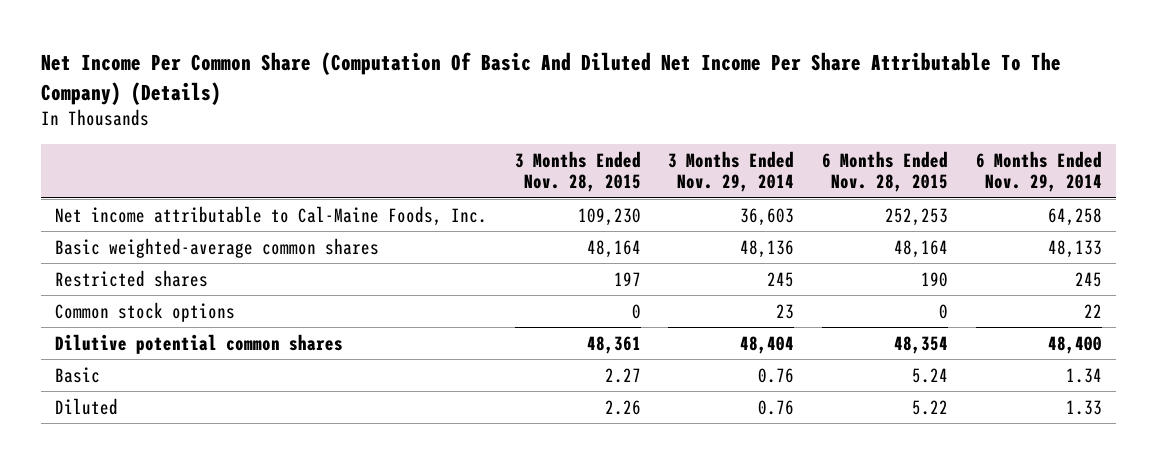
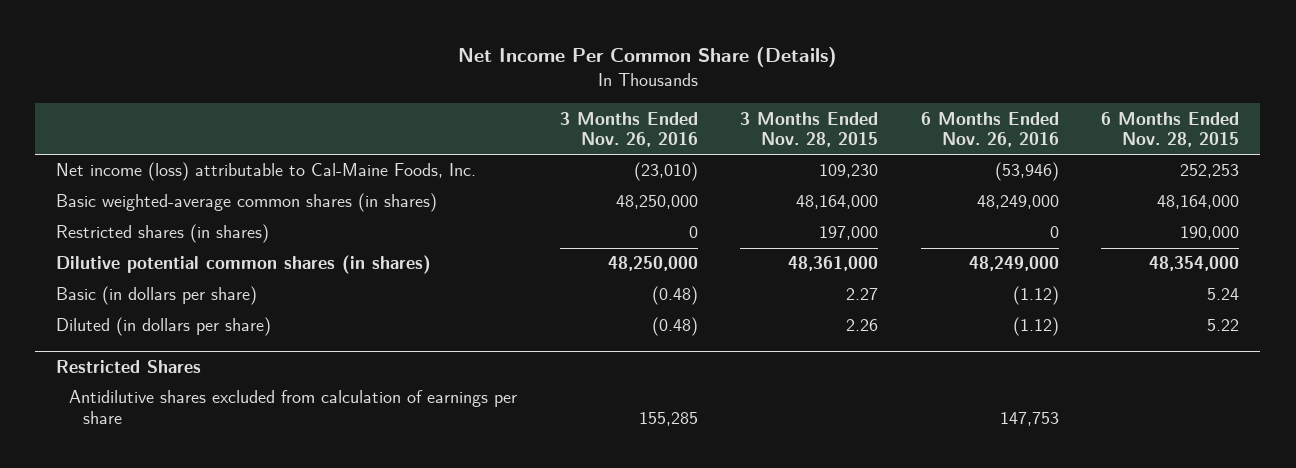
- Net Income Per Common Share (Computation Of Basic And Diluted Net Income Per Share Attributable To The Company) (Details)
+ Net Income Per Common Share (Details)
- | 3 Months Ended Nov. 28, 2015 | 3 Months Ended Nov. 29, 2014 | 6 Months Ended Nov. 28, 2015 | 6 Months Ended Nov. 29, 2014
+ | 3 Months Ended Nov. 26, 2016 | 3 Months Ended Nov. 28, 2015 | 6 Months Ended Nov. 26, 2016 | 6 Months Ended Nov. 28, 2015
- Net income attributable to Cal-Maine Foods, Inc. | 109,230 | 36,603 | 252,253 | 64,258
- Basic weighted-average common shares | 48,164 | 48,136 | 48,164 | 48,133
- Restricted shares | 197 | 245 | 190 | 245
- Common stock options | 0 | 23 | 0 | 22
- Dilutive potential common shares | 48,361 | 48,404 | 48,354 | 48,400
- Basic | 2.27 | 0.76 | 5.24 | 1.34
- Diluted | 2.26 | 0.76 | 5.22 | 1.33
+ Net income (loss) attributable to Cal-Maine Foods, Inc. | (23,010) | 109,230 | (53,946) | 252,253
+ Basic weighted-average common shares (in shares) | 48,250,000 | 48,164,000 | 48,249,000 | 48,164,000
+ Restricted shares (in shares) | 0 | 197,000 | 0 | 190,000
+ Dilutive potential common shares (in shares) | 48,250,000 | 48,361,000 | 48,249,000 | 48,354,000
+ Basic (in dollars per share) | (0.48) | 2.27 | (1.12) | 5.24
+ Diluted (in dollars per share) | (0.48) | 2.26 | (1.12) | 5.22
+ Restricted Shares
+ Antidilutive shares excluded from calculation of earnings per share | 155,285 | | 147,753 |

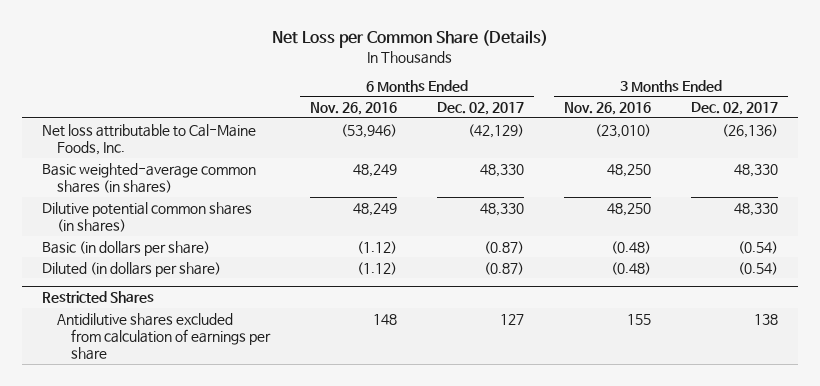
- Net Income Per Common Share (Details)
+ Net Loss per Common Share (Details)
- | 3 Months Ended Nov. 26, 2016 | 3 Months Ended Nov. 28, 2015 | 6 Months Ended Nov. 26, 2016 | 6 Months Ended Nov. 28, 2015
+ | 6 Months Ended Nov. 26, 2016 | 6 Months Ended Dec. 02, 2017 | 3 Months Ended Nov. 26, 2016 | 3 Months Ended Dec. 02, 2017
- Net income (loss) attributable to Cal-Maine Foods, Inc. | (23,010) | 109,230 | (53,946) | 252,253
- Basic weighted-average common shares (in shares) | 48,250,000 | 48,164,000 | 48,249,000 | 48,164,000
- Restricted shares (in shares) | 0 | 197,000 | 0 | 190,000
- Dilutive potential common shares (in shares) | 48,250,000 | 48,361,000 | 48,249,000 | 48,354,000
+ Net loss attributable to Cal-Maine Foods, Inc. | (53,946) | (42,129) | (23,010) | (26,136)
+ Basic weighted-average common shares (in shares) | 48,249 | 48,330 | 48,250 | 48,330
+ Dilutive potential common shares (in shares) | 48,249 | 48,330 | 48,250 | 48,330
@ Restricted Shares
- Antidilutive shares excluded from calculation of earnings per share | 155,285 | | 147,753 |
+ Antidilutive shares excluded from calculation of earnings per share | 148 | 127 | 155 | 138

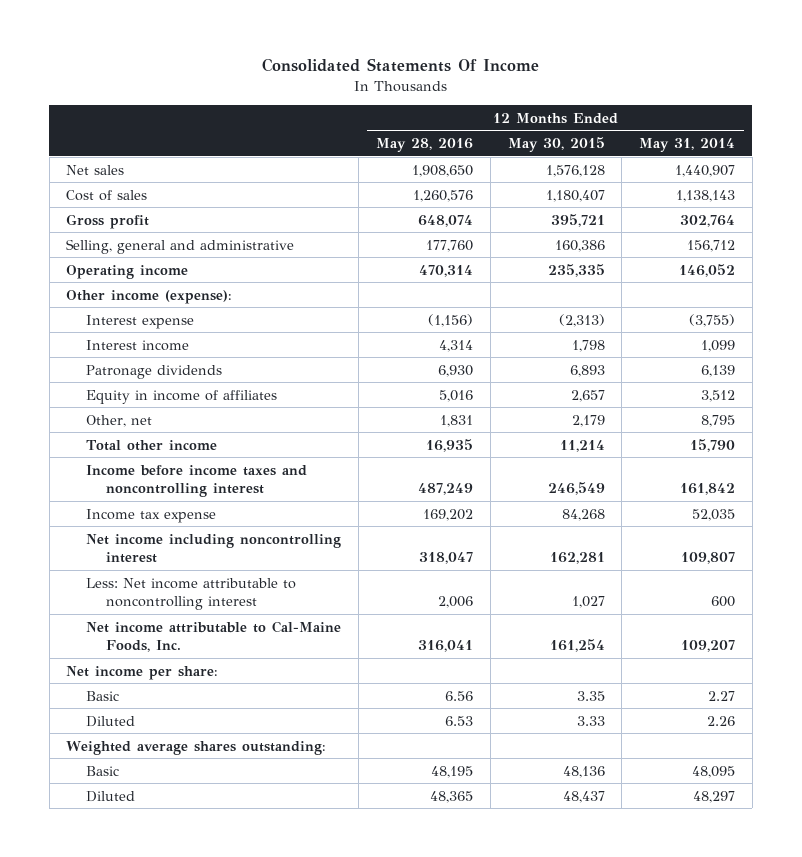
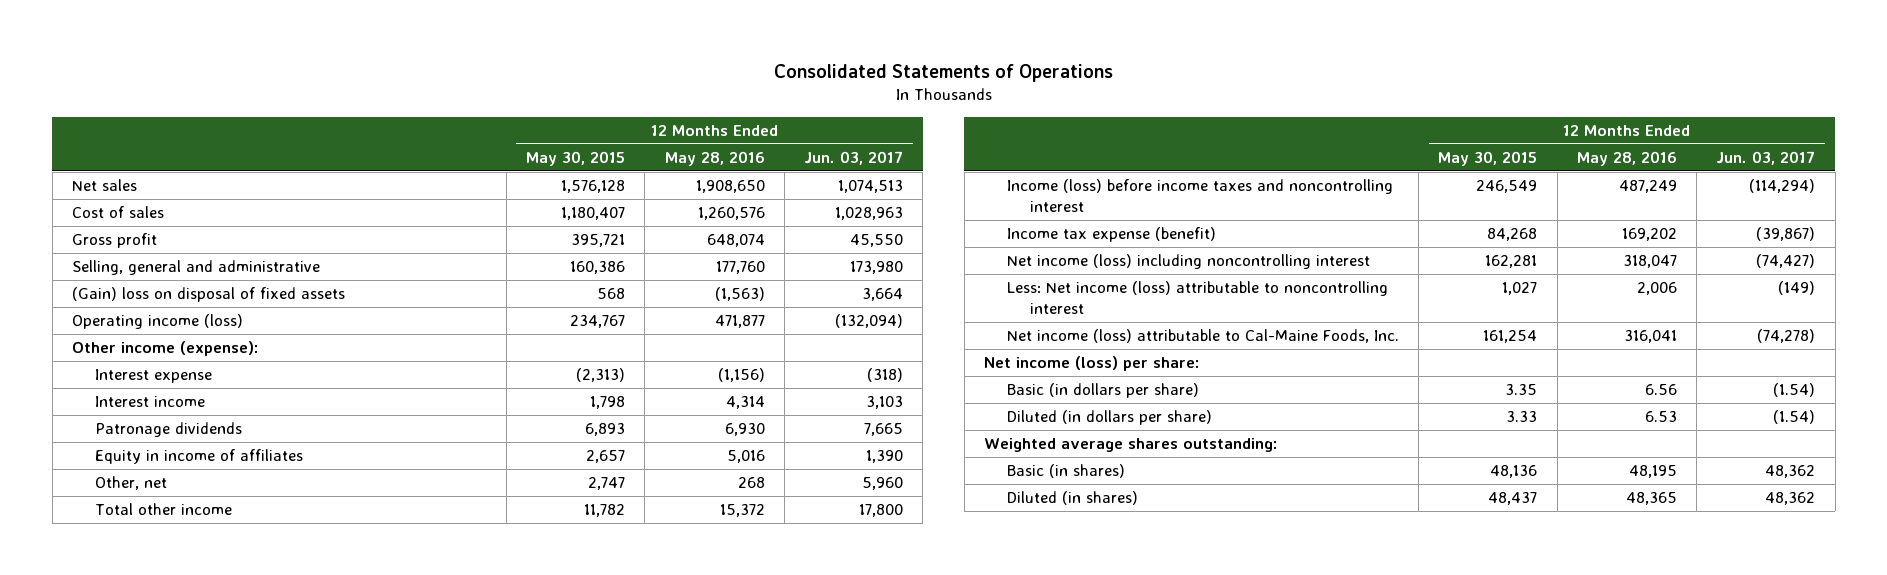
- Consolidated Statements Of Income
+ Consolidated Statements of Operations
- | 12 Months Ended May 28, 2016 | 12 Months Ended May 30, 2015 | 12 Months Ended May 31, 2014
+ | 12 Months Ended May 30, 2015 | 12 Months Ended May 28, 2016 | 12 Months Ended Jun. 03, 2017
- Operating income | 470,314 | 235,335 | 146,052
+ (Gain) loss on disposal of fixed assets | 568 | (1,563) | 3,664
+ Operating income (loss) | 234,767 | 471,877 | (132,094)
- Other, net | 1,831 | 2,179 | 8,795
- Total other income | 16,935 | 11,214 | 15,790
- Income before income taxes and noncontrolling interest | 487,249 | 246,549 | 161,842
- Income tax expense | 169,202 | 84,268 | 52,035
- Net income including noncontrolling interest | 318,047 | 162,281 | 109,807
- Less: Net income attributable to noncontrolling interest | 2,006 | 1,027 | 600
- Net income attributable to Cal-Maine Foods, Inc. | 316,041 | 161,254 | 109,207
- Net income per share:
- Basic | 6.56 | 3.35 | 2.27
- Diluted | 6.53 | 3.33 | 2.26
+ Other, net | 2,747 | 268 | 5,960
+ Total other income | 11,782 | 15,372 | 17,800
+ Income (loss) before income taxes and noncontrolling interest | 246,549 | 487,249 | (114,294)
+ Income tax expense (benefit) | 84,268 | 169,202 | (39,867)
+ Net income (loss) including noncontrolling interest | 162,281 | 318,047 | (74,427)
+ Less: Net income (loss) attributable to noncontrolling interest | 1,027 | 2,006 | (149)
+ Net income (loss) attributable to Cal-Maine Foods, Inc. | 161,254 | 316,041 | (74,278)
+ Net income (loss) per share:
+ Basic (in dollars per share) | 3.35 | 6.56 | (1.54)
+ Diluted (in dollars per share) | 3.33 | 6.53 | (1.54)
- Basic | 48,195 | 48,136 | 48,095
- Diluted | 48,365 | 48,437 | 48,297
+ Basic (in shares) | 48,136 | 48,195 | 48,362
+ Diluted (in shares) | 48,437 | 48,365 | 48,362

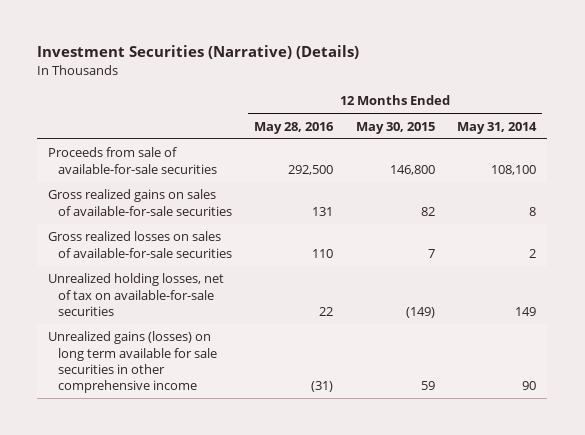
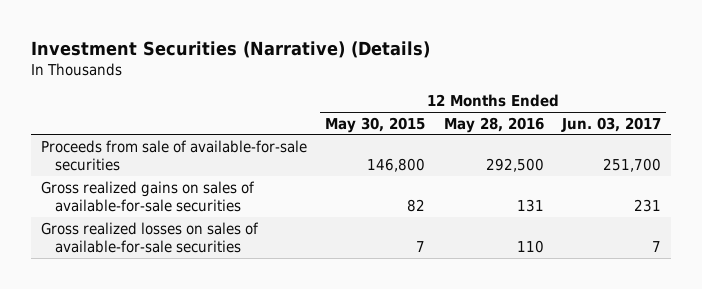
- | 12 Months Ended May 28, 2016 | 12 Months Ended May 30, 2015 | 12 Months Ended May 31, 2014
+ | 12 Months Ended May 30, 2015 | 12 Months Ended May 28, 2016 | 12 Months Ended Jun. 03, 2017
- Unrealized holding losses, net of tax on available-for-sale securities | 22 | (149) | 149
- Unrealized gains (losses) on long term available for sale securities in other comprehensive income | (31) | 59 | 90

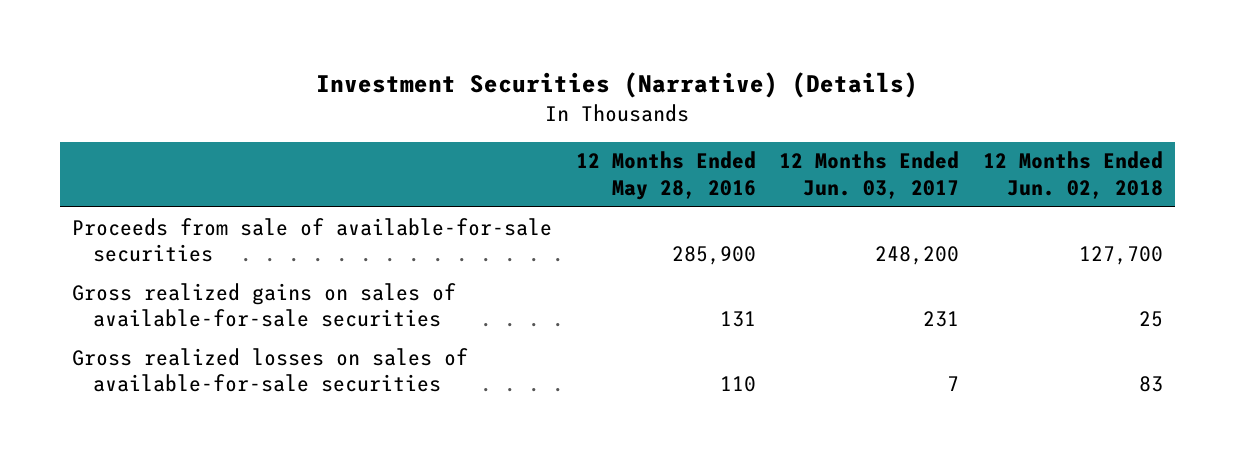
- | 12 Months Ended May 30, 2015 | 12 Months Ended May 28, 2016 | 12 Months Ended Jun. 03, 2017
+ | 12 Months Ended May 28, 2016 | 12 Months Ended Jun. 03, 2017 | 12 Months Ended Jun. 02, 2018
- Proceeds from sale of available-for-sale securities | 146,800 | 292,500 | 251,700
+ Proceeds from sale of available-for-sale securities | 285,900 | 248,200 | 127,700

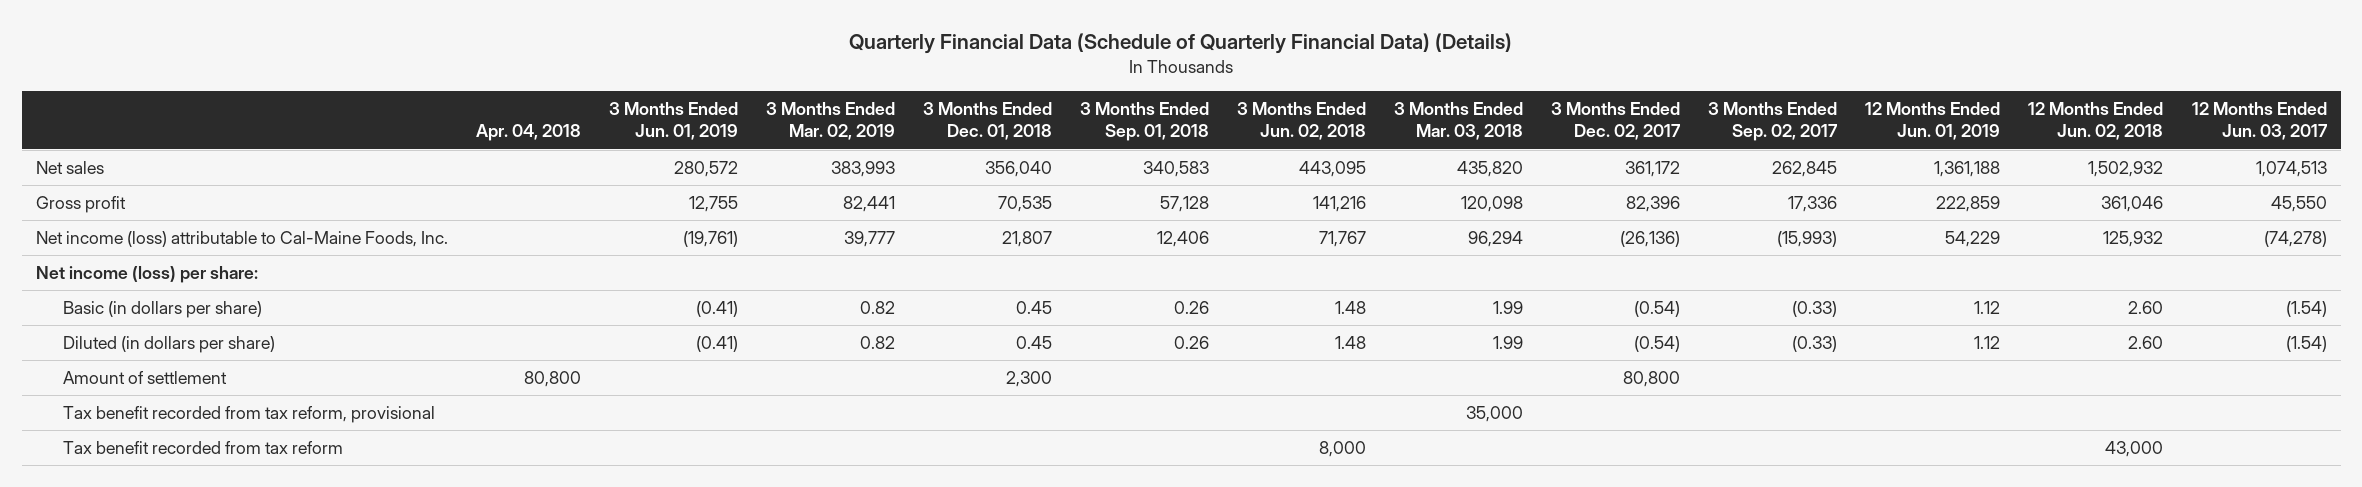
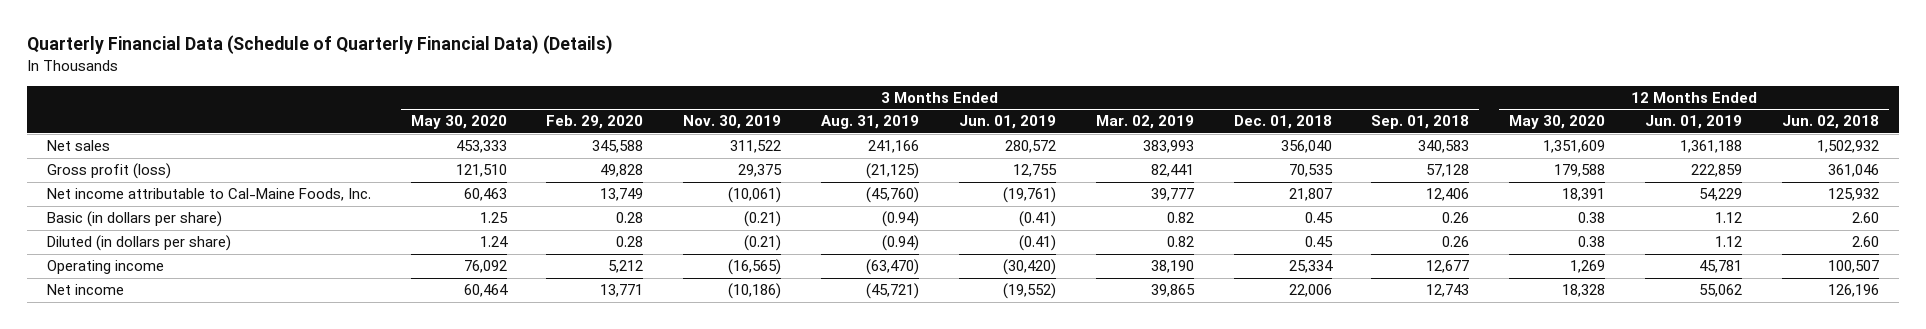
- | Apr. 04, 2018 | 3 Months Ended Jun. 01, 2019 | 3 Months Ended Mar. 02, 2019 | 3 Months Ended Dec. 01, 2018 | 3 Months Ended Sep. 01, 2018 | 3 Months Ended Jun. 02, 2018 | 3 Months Ended Mar. 03, 2018 | 3 Months Ended Dec. 02, 2017 | 3 Months Ended Sep. 02, 2017 | 12 Months Ended Jun. 01, 2019 | 12 Months Ended Jun. 02, 2018 | 12 Months Ended Jun. 03, 2017
+ | 3 Months Ended May 30, 2020 | 3 Months Ended Feb. 29, 2020 | 3 Months Ended Nov. 30, 2019 | 3 Months Ended Aug. 31, 2019 | 3 Months Ended Jun. 01, 2019 | 3 Months Ended Mar. 02, 2019 | 3 Months Ended Dec. 01, 2018 | 3 Months Ended Sep. 01, 2018 | 12 Months Ended May 30, 2020 | 12 Months Ended Jun. 01, 2019 | 12 Months Ended Jun. 02, 2018
- Gross profit | | 12,755 | 82,441 | 70,535 | 57,128 | 141,216 | 120,098 | 82,396 | 17,336 | 222,859 | 361,046 | 45,550
- Net income (loss) attributable to Cal-Maine Foods, Inc. | | (19,761) | 39,777 | 21,807 | 12,406 | 71,767 | 96,294 | (26,136) | (15,993) | 54,229 | 125,932 | (74,278)
- Net income (loss) per share:
+ Gross profit (loss) | 121,510 | 49,828 | 29,375 | (21,125) | 12,755 | 82,441 | 70,535 | 57,128 | 179,588 | 222,859 | 361,046
+ Net income attributable to Cal-Maine Foods, Inc. | 60,463 | 13,749 | (10,061) | (45,760) | (19,761) | 39,777 | 21,807 | 12,406 | 18,391 | 54,229 | 125,932
- Amount of settlement | 80,800 | | | 2,300 | | | | 80,800 | | | |
- Tax benefit recorded from tax reform, provisional | | | | | | | 35,000 | | | | |
- Tax benefit recorded from tax reform | | | | | | 8,000 | | | | | 43,000 |
+ Operating income | 76,092 | 5,212 | (16,565) | (63,470) | (30,420) | 38,190 | 25,334 | 12,677 | 1,269 | 45,781 | 100,507
+ Net income | 60,464 | 13,771 | (10,186) | (45,721) | (19,552) | 39,865 | 22,006 | 12,743 | 18,328 | 55,062 | 126,196

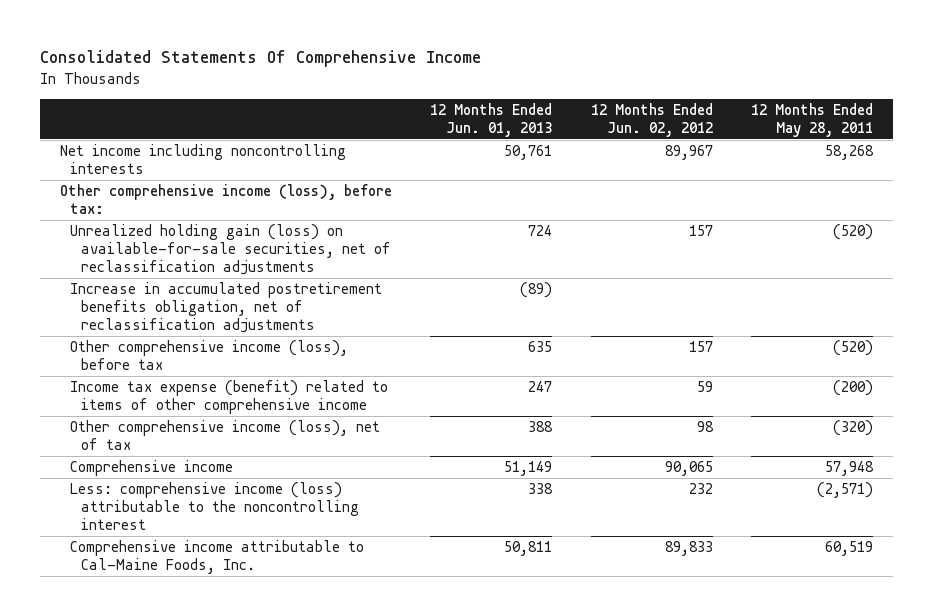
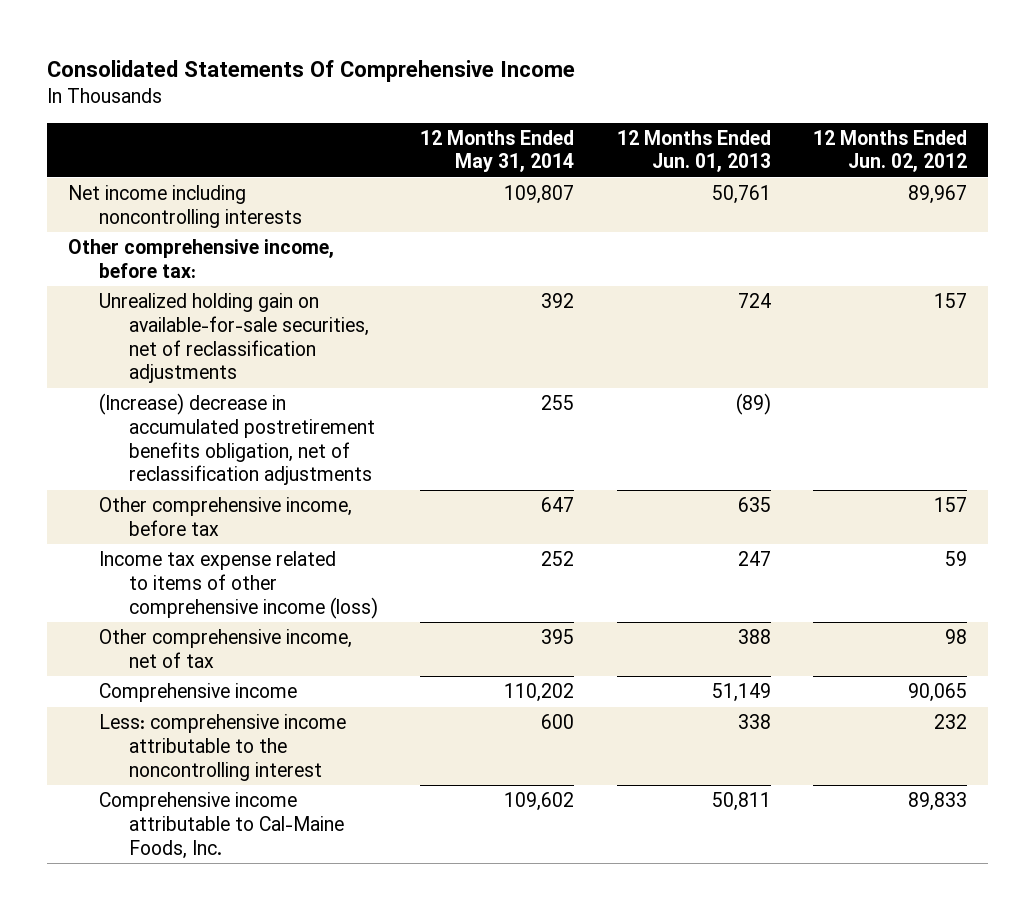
- | 12 Months Ended Jun. 01, 2013 | 12 Months Ended Jun. 02, 2012 | 12 Months Ended May 28, 2011
+ | 12 Months Ended May 31, 2014 | 12 Months Ended Jun. 01, 2013 | 12 Months Ended Jun. 02, 2012
- Other comprehensive income (loss), before tax:
- Unrealized holding gain (loss) on available-for-sale securities, net of reclassification adjustments | 724 | 157 | (520)
- Increase in accumulated postretirement benefits obligation, net of reclassification adjustments | (89) | |
- Other comprehensive income (loss), before tax | 635 | 157 | (520)
- Income tax expense (benefit) related to items of other comprehensive income | 247 | 59 | (200)
- Other comprehensive income (loss), net of tax | 388 | 98 | (320)
+ Other comprehensive income, before tax:
+ Unrealized holding gain on available-for-sale securities, net of reclassification adjustments | 392 | 724 | 157
+ (Increase) decrease in accumulated postretirement benefits obligation, net of reclassification adjustments | 255 | (89) |
+ Other comprehensive income, before tax | 647 | 635 | 157
+ Income tax expense related to items of other comprehensive income (loss) | 252 | 247 | 59
+ Other comprehensive income, net of tax | 395 | 388 | 98
- Less: comprehensive income (loss) attributable to the noncontrolling interest | 338 | 232 | (2,571)
+ Less: comprehensive income attributable to the noncontrolling interest | 600 | 338 | 232

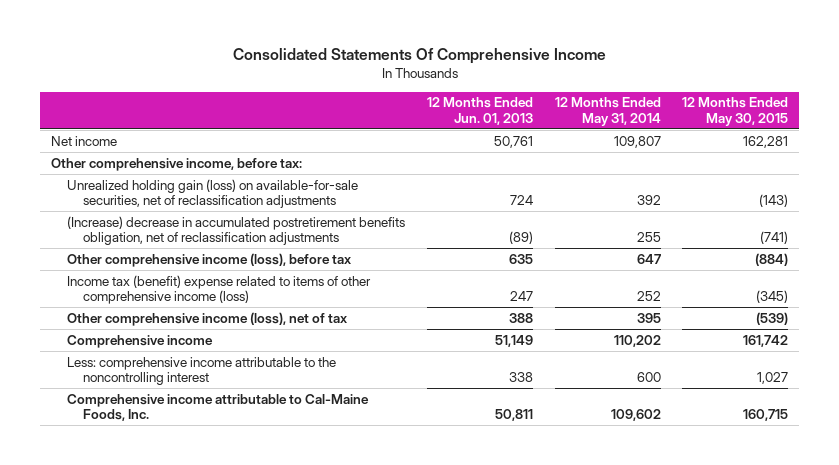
- | 12 Months Ended May 31, 2014 | 12 Months Ended Jun. 01, 2013 | 12 Months Ended Jun. 02, 2012
+ | 12 Months Ended Jun. 01, 2013 | 12 Months Ended May 31, 2014 | 12 Months Ended May 30, 2015
- Net income including noncontrolling interests | 109,807 | 50,761 | 89,967
+ Net income | 50,761 | 109,807 | 162,281
- Unrealized holding gain on available-for-sale securities, net of reclassification adjustments | 392 | 724 | 157
+ Unrealized holding gain (loss) on available-for-sale securities, net of reclassification adjustments | 724 | 392 | (143)
- Other comprehensive income, before tax | 647 | 635 | 157
- Income tax expense related to items of other comprehensive income (loss) | 252 | 247 | 59
- Other comprehensive income, net of tax | 395 | 388 | 98
+ Other comprehensive income (loss), before tax | 635 | 647 | (884)
+ Income tax (benefit) expense related to items of other comprehensive income (loss) | 247 | 252 | (345)
+ Other comprehensive income (loss), net of tax | 388 | 395 | (539)

